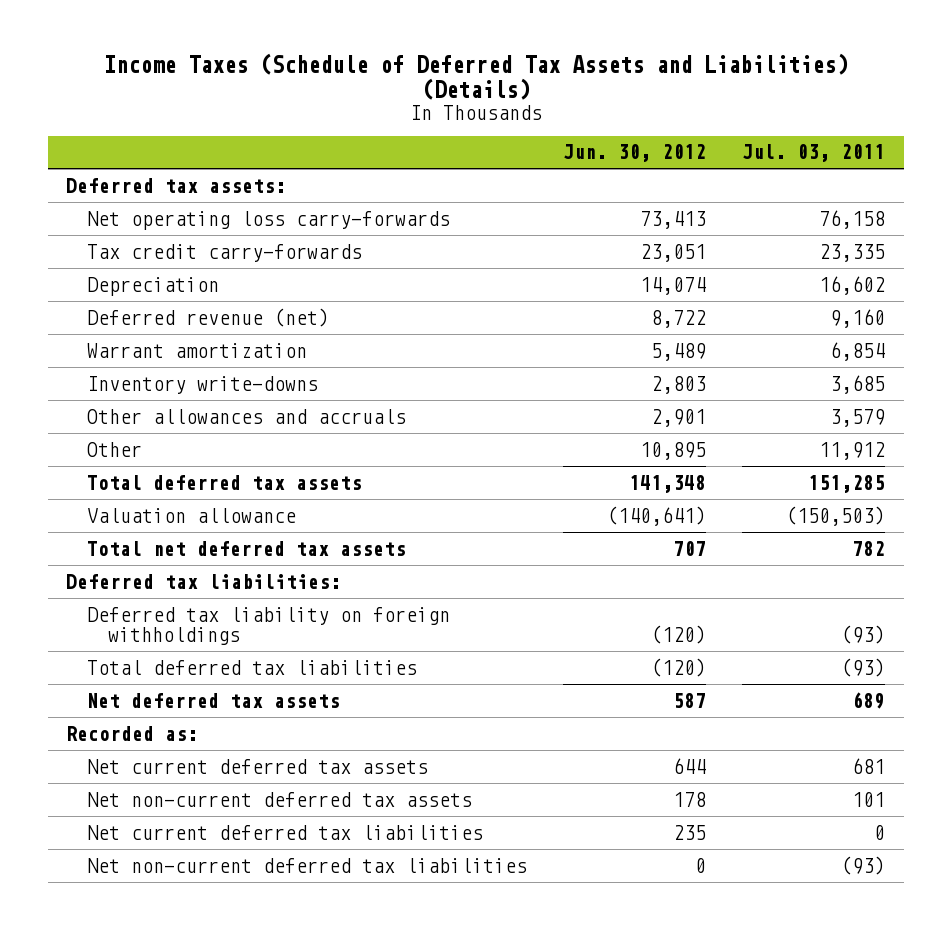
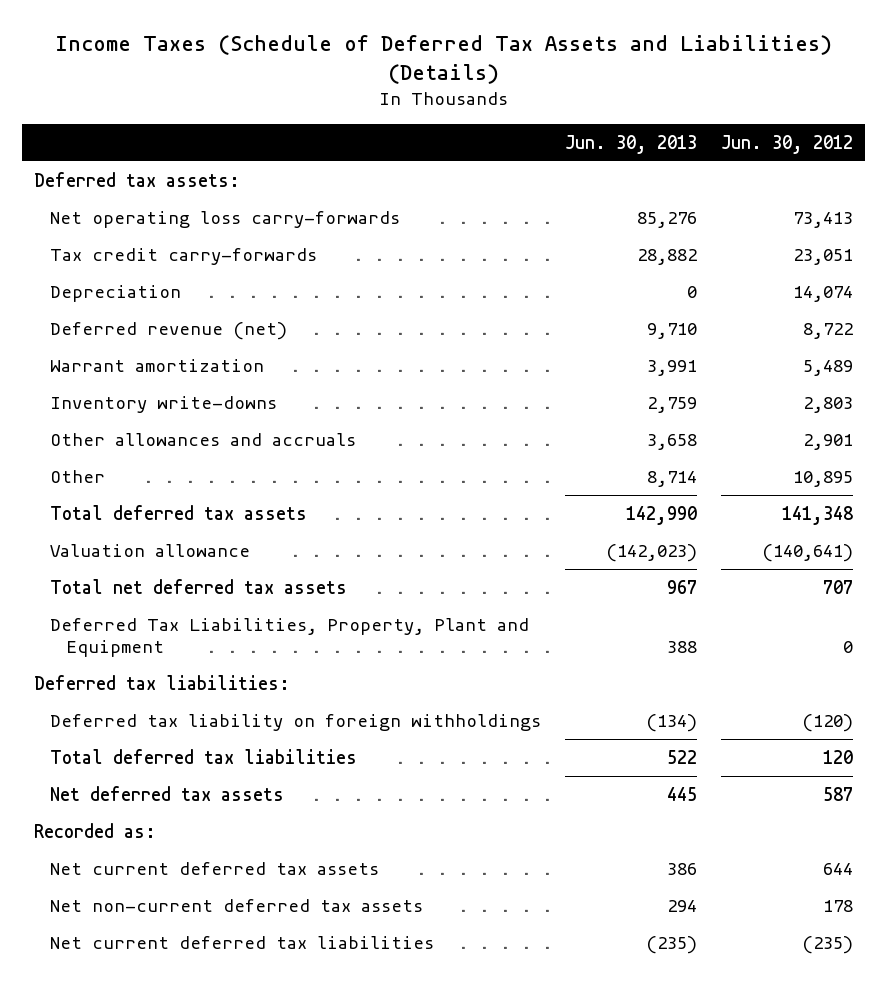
- | Jun. 30, 2012 | Jul. 03, 2011
+ | Jun. 30, 2013 | Jun. 30, 2012
+ Deferred Tax Liabilities, Property, Plant and Equipment | 388 | 0
- Total deferred tax liabilities | (120) | (93)
+ Total deferred tax liabilities | 522 | 120
- Net current deferred tax liabilities | 235 | 0
- Net non-current deferred tax liabilities | 0 | (93)
+ Net current deferred tax liabilities | (235) | (235)

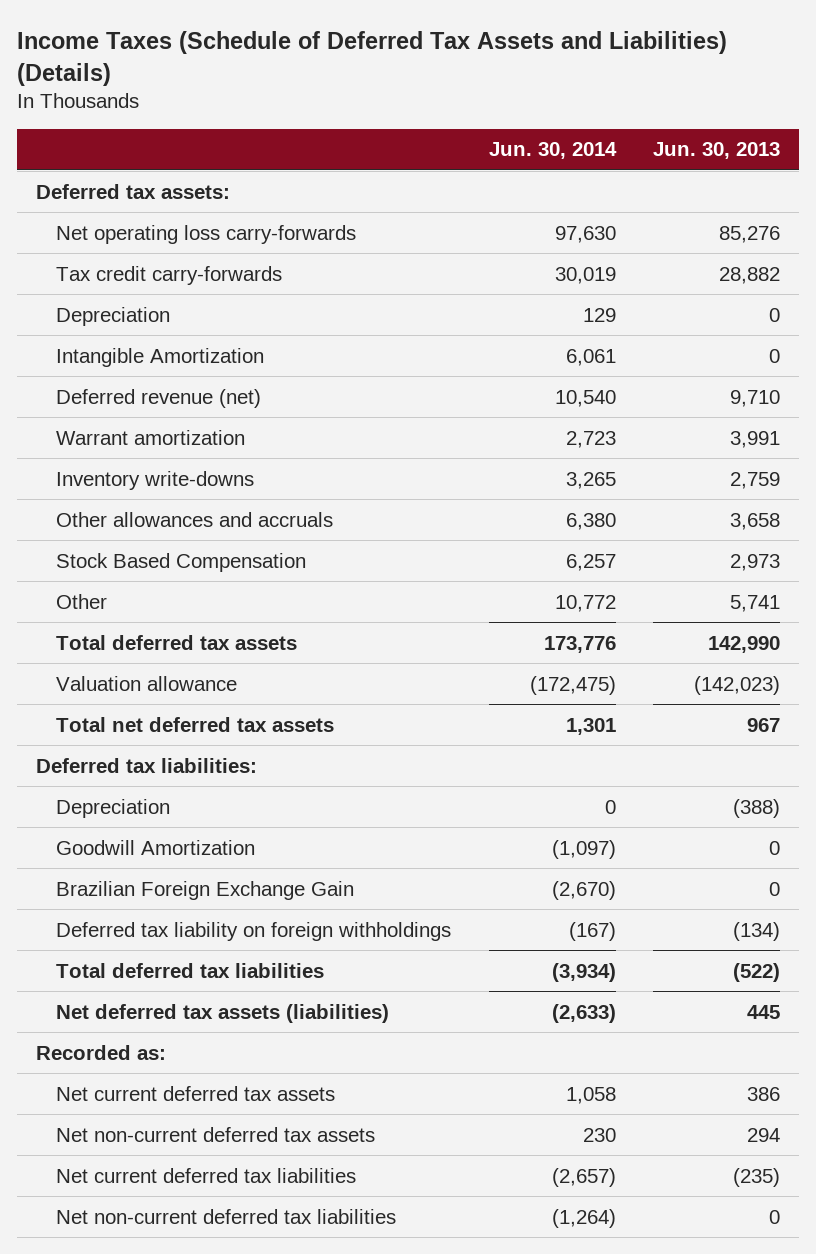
- | Jun. 30, 2013 | Jun. 30, 2012
+ | Jun. 30, 2014 | Jun. 30, 2013
+ Intangible Amortization | 6,061 | 0
- Other | 8,714 | 10,895
+ Stock Based Compensation | 6,257 | 2,973
+ Other | 10,772 | 5,741
- Deferred Tax Liabilities, Property, Plant and Equipment | 388 | 0
+ Depreciation | 0 | (388)
+ Goodwill Amortization | (1,097) | 0
+ Brazilian Foreign Exchange Gain | (2,670) | 0
- Total deferred tax liabilities | 522 | 120
- Net deferred tax assets | 445 | 587
+ Total deferred tax liabilities | (3,934) | (522)
+ Net deferred tax assets (liabilities) | (2,633) | 445
+ Net non-current deferred tax liabilities | (1,264) | 0

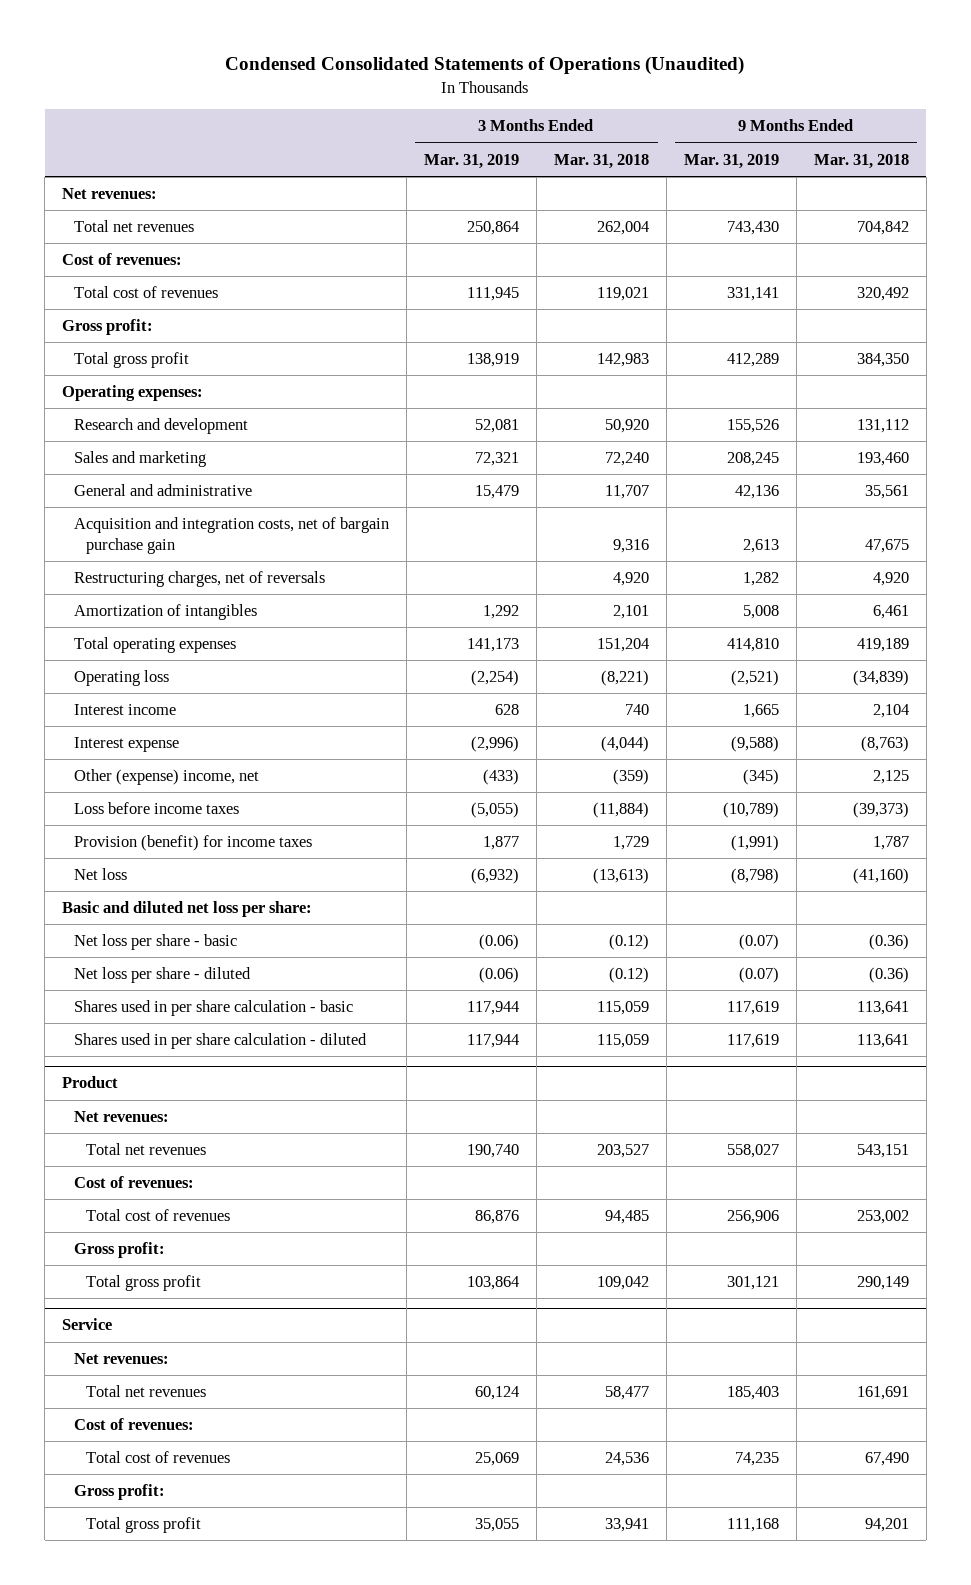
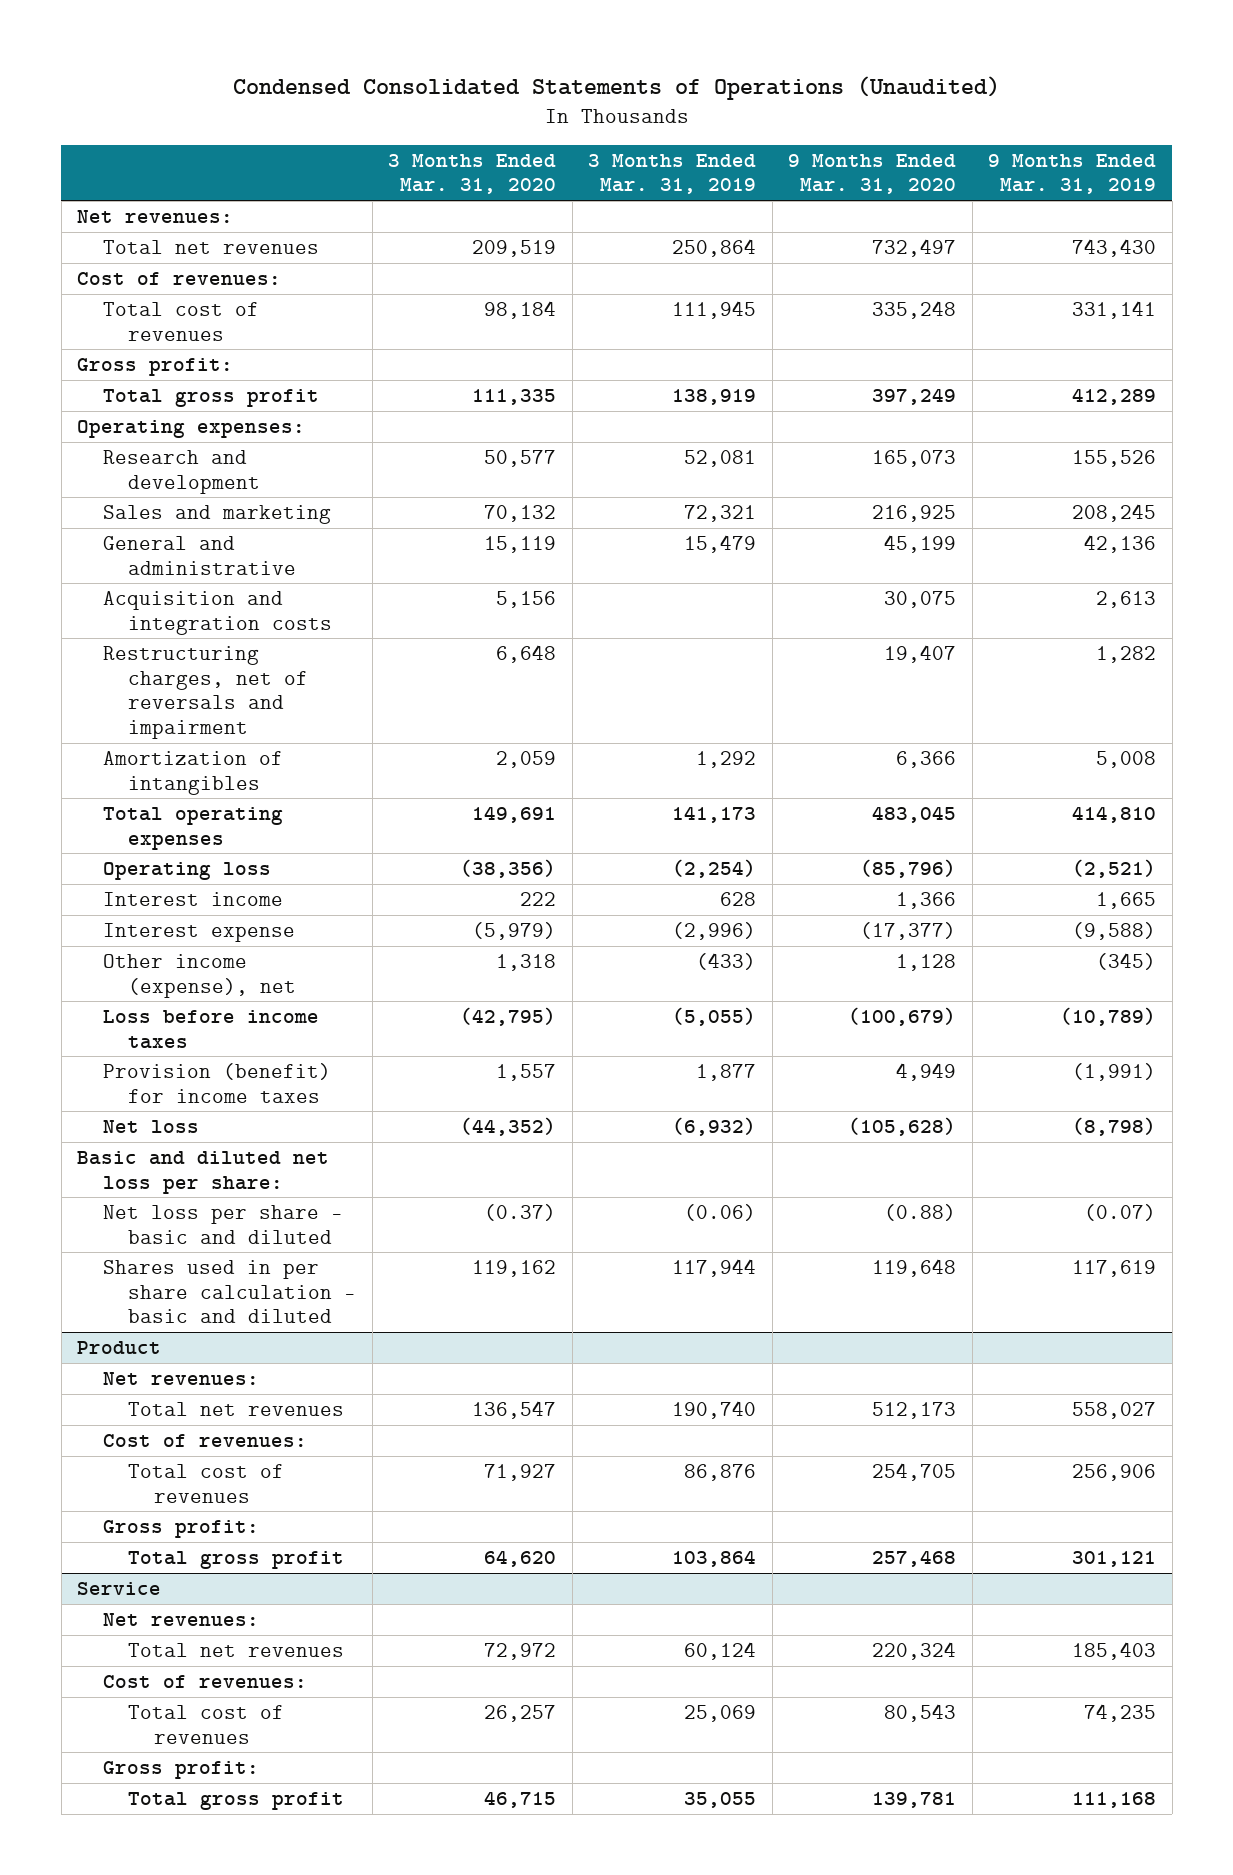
- | 3 Months Ended Mar. 31, 2019 | 3 Months Ended Mar. 31, 2018 | 9 Months Ended Mar. 31, 2019 | 9 Months Ended Mar. 31, 2018
+ | 3 Months Ended Mar. 31, 2020 | 3 Months Ended Mar. 31, 2019 | 9 Months Ended Mar. 31, 2020 | 9 Months Ended Mar. 31, 2019
- Acquisition and integration costs, net of bargain purchase gain | | 9,316 | 2,613 | 47,675
- Restructuring charges, net of reversals | | 4,920 | 1,282 | 4,920
+ Acquisition and integration costs | 5,156 | | 30,075 | 2,613
+ Restructuring charges, net of reversals and impairment | 6,648 | | 19,407 | 1,282
- Other (expense) income, net | (433) | (359) | (345) | 2,125
+ Other income (expense), net | 1,318 | (433) | 1,128 | (345)
- Net loss per share - basic | (0.06) | (0.12) | (0.07) | (0.36)
- Net loss per share - diluted | (0.06) | (0.12) | (0.07) | (0.36)
- Shares used in per share calculation - basic | 117,944 | 115,059 | 117,619 | 113,641
- Shares used in per share calculation - diluted | 117,944 | 115,059 | 117,619 | 113,641
+ Net loss per share - basic and diluted | (0.37) | (0.06) | (0.88) | (0.07)
+ Shares used in per share calculation - basic and diluted | 119,162 | 117,944 | 119,648 | 117,619

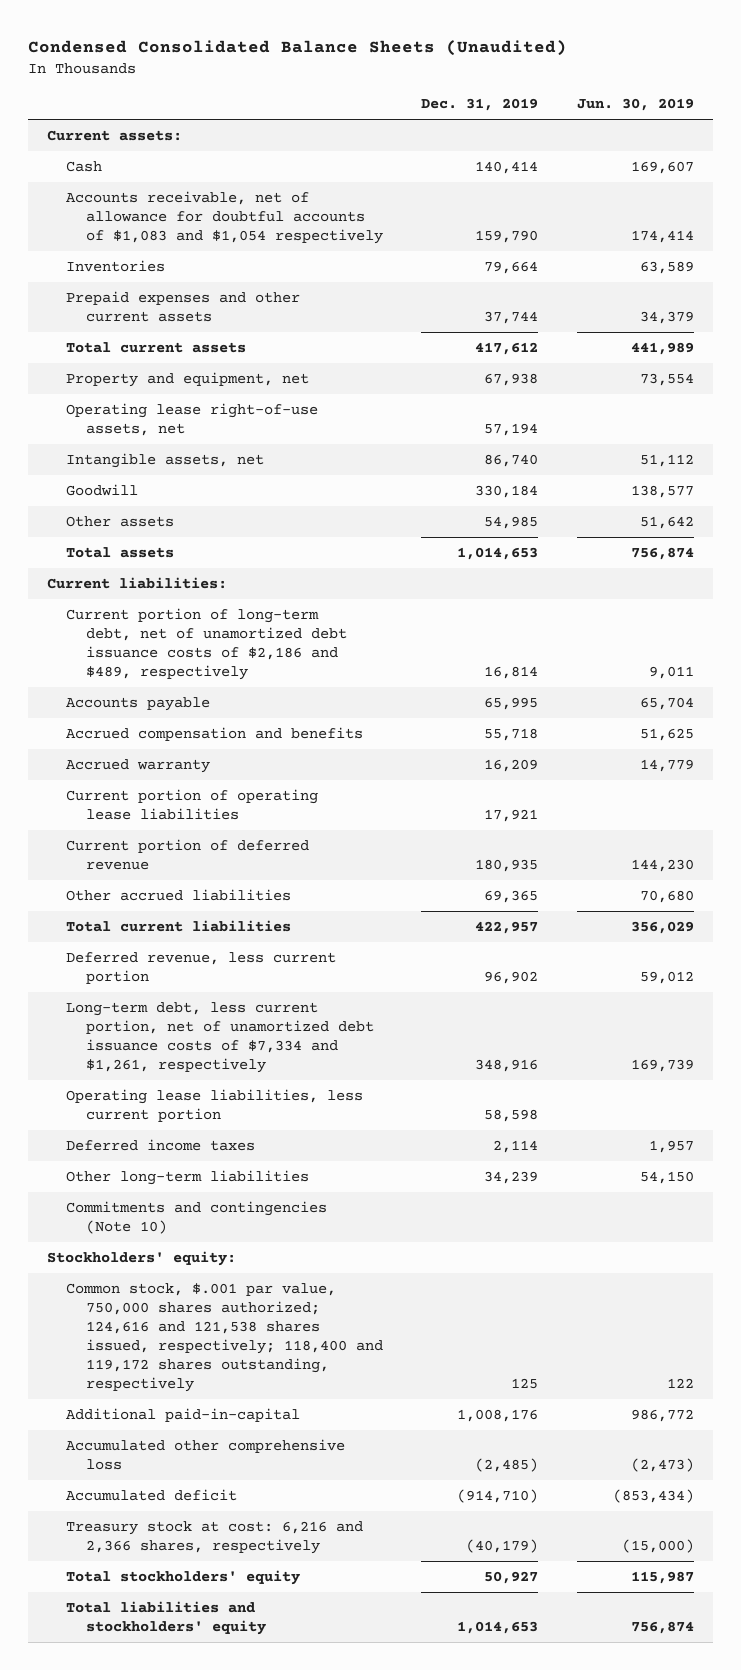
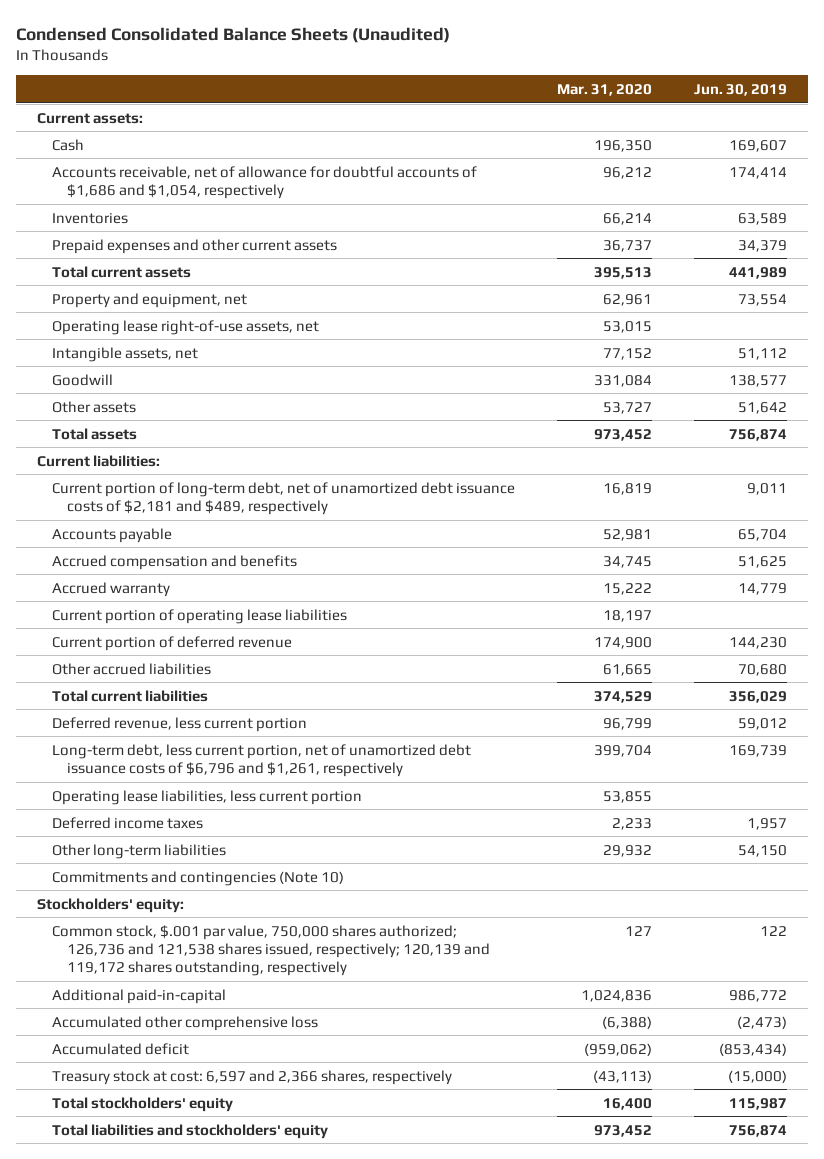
- | Dec. 31, 2019 | Jun. 30, 2019
+ | Mar. 31, 2020 | Jun. 30, 2019
- Accounts receivable, net of allowance for doubtful accounts of $1,083 and $1,054 respectively | 159,790 | 174,414
+ Accounts receivable, net of allowance for doubtful accounts of $1,686 and $1,054, respectively | 96,212 | 174,414
- Current portion of long-term debt, net of unamortized debt issuance costs of $2,186 and $489, respectively | 16,814 | 9,011
+ Current portion of long-term debt, net of unamortized debt issuance costs of $2,181 and $489, respectively | 16,819 | 9,011
- Long-term debt, less current portion, net of unamortized debt issuance costs of $7,334 and $1,261, respectively | 348,916 | 169,739
+ Long-term debt, less current portion, net of unamortized debt issuance costs of $6,796 and $1,261, respectively | 399,704 | 169,739
- Common stock, $.001 par value, 750,000 shares authorized; 124,616 and 121,538 shares issued, respectively; 118,400 and 119,172 shares outstanding, respectively | 125 | 122
+ Common stock, $.001 par value, 750,000 shares authorized; 126,736 and 121,538 shares issued, respectively; 120,139 and 119,172 shares outstanding, respectively | 127 | 122
- Treasury stock at cost: 6,216 and 2,366 shares, respectively | (40,179) | (15,000)
+ Treasury stock at cost: 6,597 and 2,366 shares, respectively | (43,113) | (15,000)

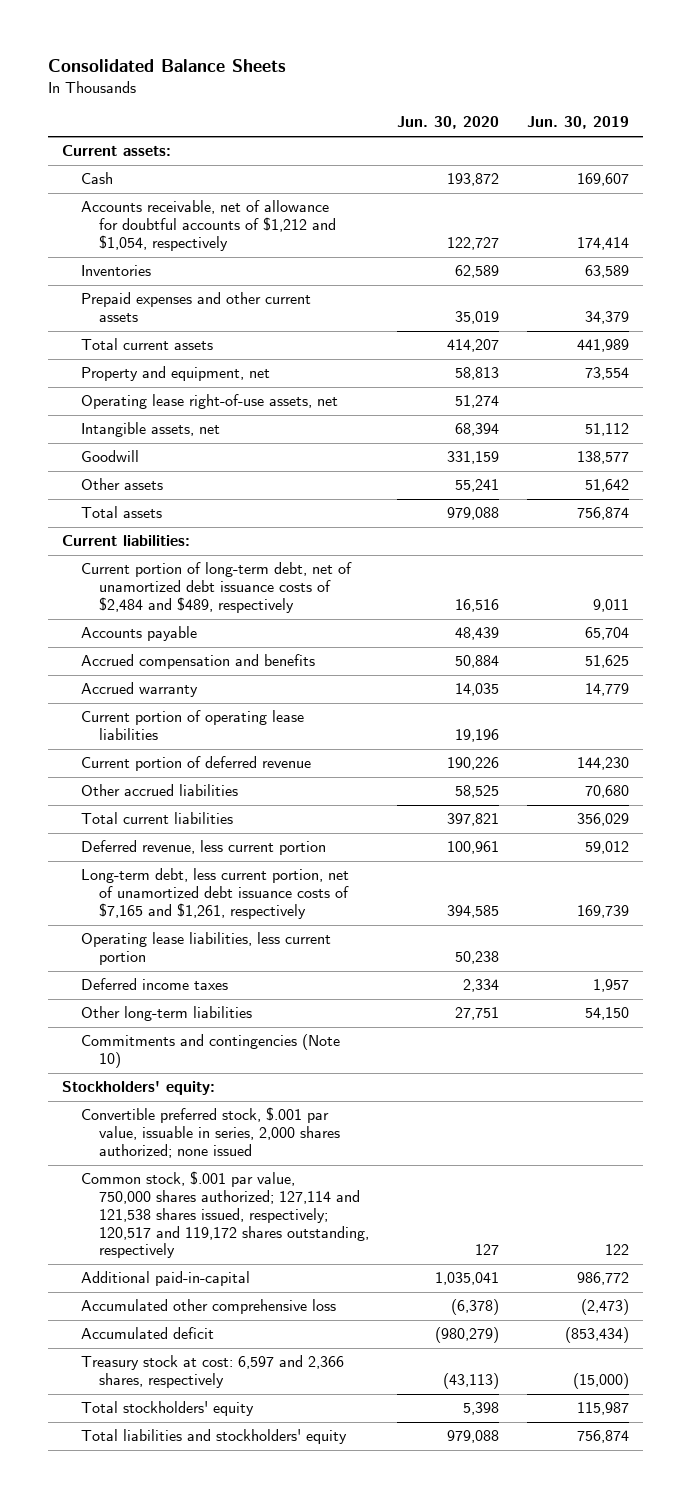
- Condensed Consolidated Balance Sheets (Unaudited)
+ Consolidated Balance Sheets
- | Mar. 31, 2020 | Jun. 30, 2019
+ | Jun. 30, 2020 | Jun. 30, 2019
- Accounts receivable, net of allowance for doubtful accounts of $1,686 and $1,054, respectively | 96,212 | 174,414
+ Accounts receivable, net of allowance for doubtful accounts of $1,212 and $1,054, respectively | 122,727 | 174,414
- Current portion of long-term debt, net of unamortized debt issuance costs of $2,181 and $489, respectively | 16,819 | 9,011
+ Current portion of long-term debt, net of unamortized debt issuance costs of $2,484 and $489, respectively | 16,516 | 9,011
- Long-term debt, less current portion, net of unamortized debt issuance costs of $6,796 and $1,261, respectively | 399,704 | 169,739
+ Long-term debt, less current portion, net of unamortized debt issuance costs of $7,165 and $1,261, respectively | 394,585 | 169,739
- Common stock, $.001 par value, 750,000 shares authorized; 126,736 and 121,538 shares issued, respectively; 120,139 and 119,172 shares outstanding, respectively | 127 | 122
+ Convertible preferred stock, $.001 par value, issuable in series, 2,000 shares authorized; none issued
+ Common stock, $.001 par value, 750,000 shares authorized; 127,114 and 121,538 shares issued, respectively; 120,517 and 119,172 shares outstanding, respectively | 127 | 122

